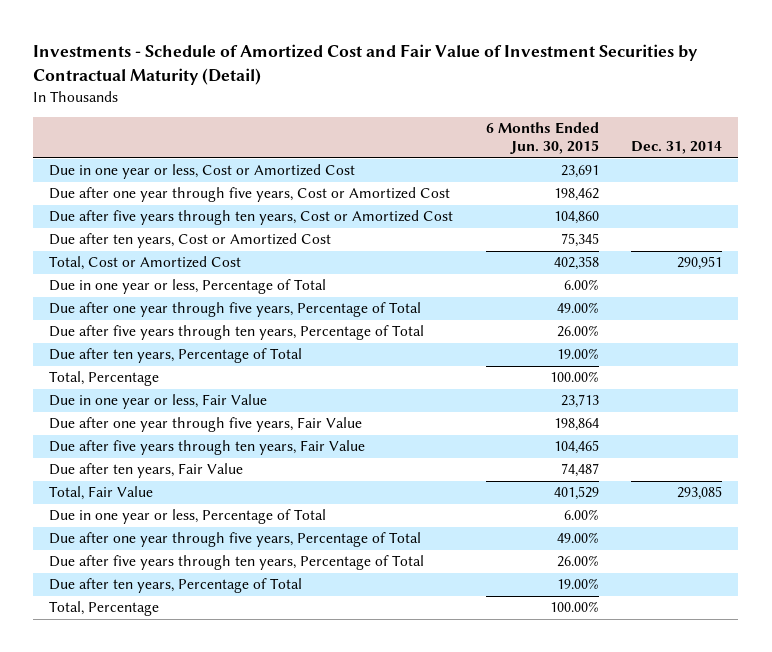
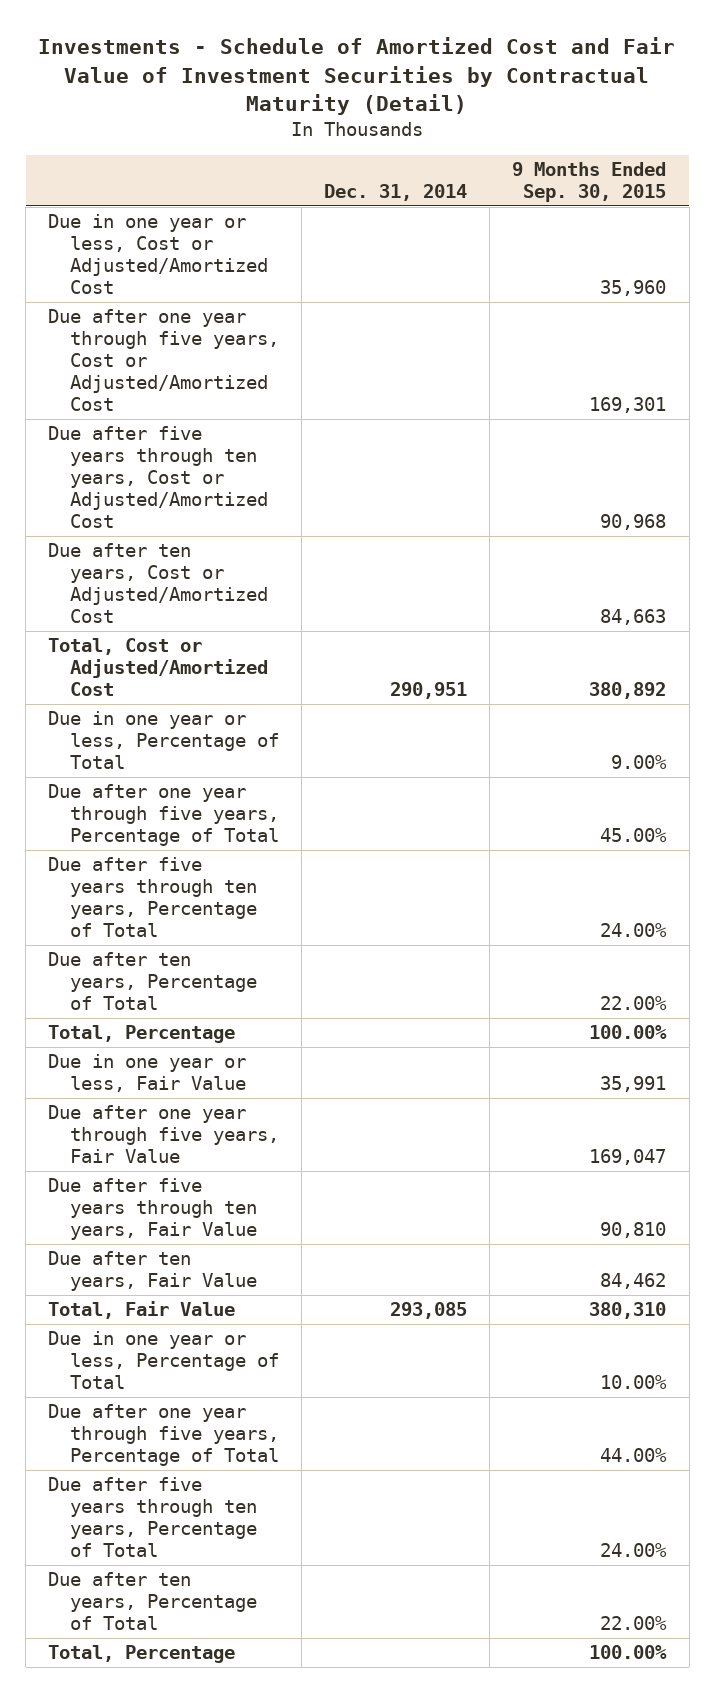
- | 6 Months Ended Jun. 30, 2015 | Dec. 31, 2014
+ | Dec. 31, 2014 | 9 Months Ended Sep. 30, 2015
- Due in one year or less, Cost or Amortized Cost | 23,691 |
- Due after one year through five years, Cost or Amortized Cost | 198,462 |
- Due after five years through ten years, Cost or Amortized Cost | 104,860 |
- Due after ten years, Cost or Amortized Cost | 75,345 |
- Total, Cost or Amortized Cost | 402,358 | 290,951
+ Due in one year or less, Cost or Adjusted/Amortized Cost | | 35,960
+ Due after one year through five years, Cost or Adjusted/Amortized Cost | | 169,301
+ Due after five years through ten years, Cost or Adjusted/Amortized Cost | | 90,968
+ Due after ten years, Cost or Adjusted/Amortized Cost | | 84,663
+ Total, Cost or Adjusted/Amortized Cost | 290,951 | 380,892

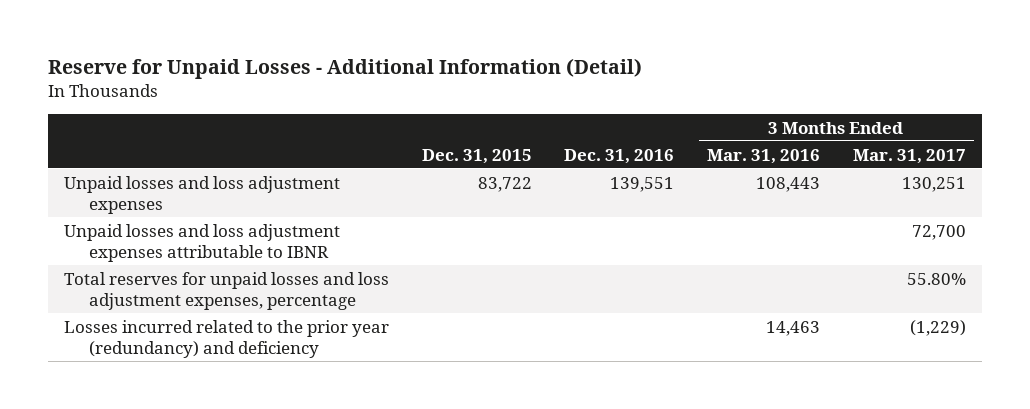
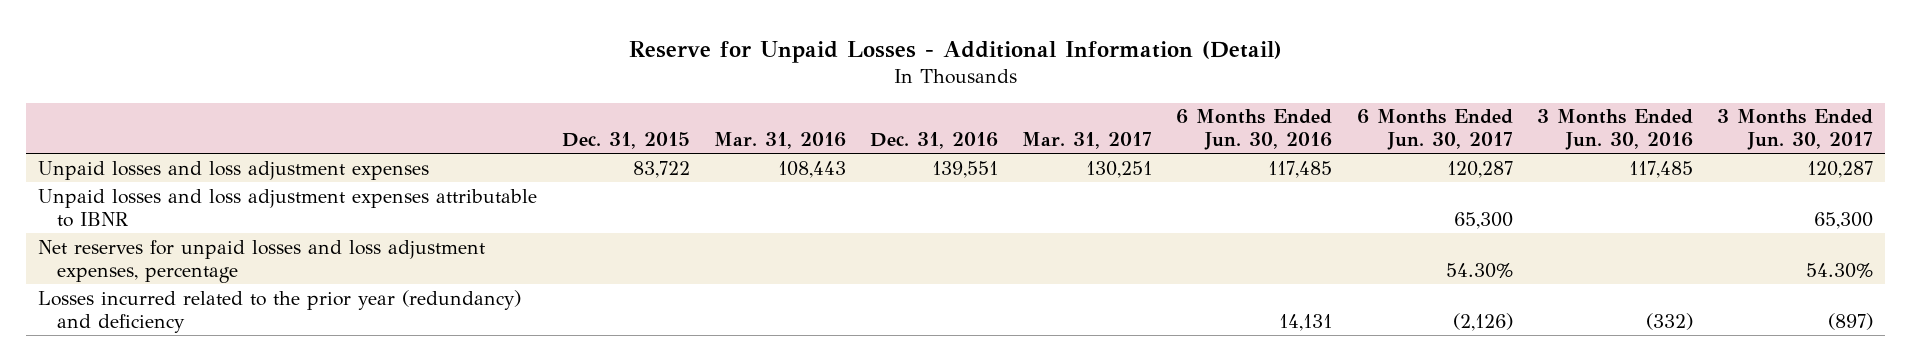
- | Dec. 31, 2015 | Dec. 31, 2016 | 3 Months Ended Mar. 31, 2016 | 3 Months Ended Mar. 31, 2017
+ | Dec. 31, 2015 | Mar. 31, 2016 | Dec. 31, 2016 | Mar. 31, 2017 | 6 Months Ended Jun. 30, 2016 | 6 Months Ended Jun. 30, 2017 | 3 Months Ended Jun. 30, 2016 | 3 Months Ended Jun. 30, 2017
- Total reserves for unpaid losses and loss adjustment expenses, percentage | | | | 55.80%
+ Net reserves for unpaid losses and loss adjustment expenses, percentage | | | | | | 54.30% | | 54.30%

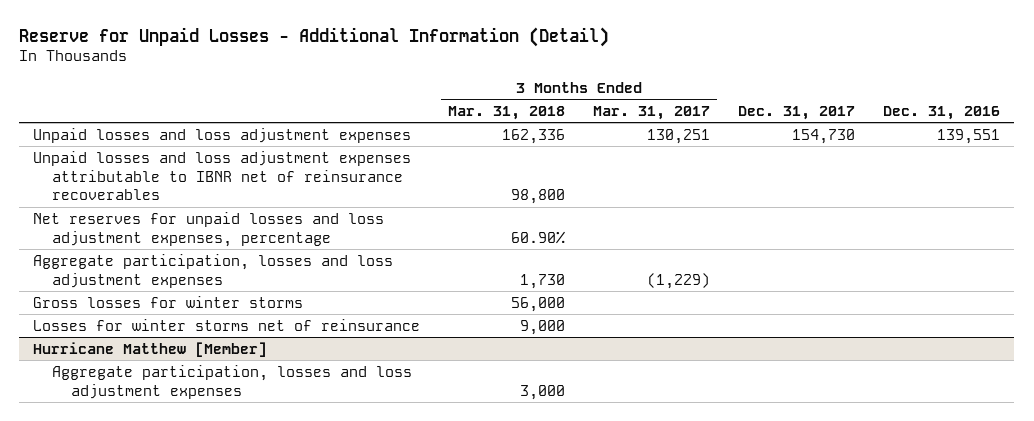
- | Dec. 31, 2015 | Mar. 31, 2016 | Dec. 31, 2016 | Mar. 31, 2017 | 6 Months Ended Jun. 30, 2016 | 6 Months Ended Jun. 30, 2017 | 3 Months Ended Jun. 30, 2016 | 3 Months Ended Jun. 30, 2017
+ | 3 Months Ended Mar. 31, 2018 | 3 Months Ended Mar. 31, 2017 | Dec. 31, 2017 | Dec. 31, 2016
- Unpaid losses and loss adjustment expenses attributable to IBNR | | | | | | 65,300 | | 65,300
+ Unpaid losses and loss adjustment expenses attributable to IBNR net of reinsurance recoverables | 98,800 | | |
- Losses incurred related to the prior year (redundancy) and deficiency | | | | | 14,131 | (2,126) | (332) | (897)
+ Aggregate participation, losses and loss adjustment expenses | 1,730 | (1,229) | |
+ Gross losses for winter storms | 56,000 | | |
+ Losses for winter storms net of reinsurance | 9,000 | | |
+ Hurricane Matthew [Member]
+ Aggregate participation, losses and loss adjustment expenses | 3,000 | | |

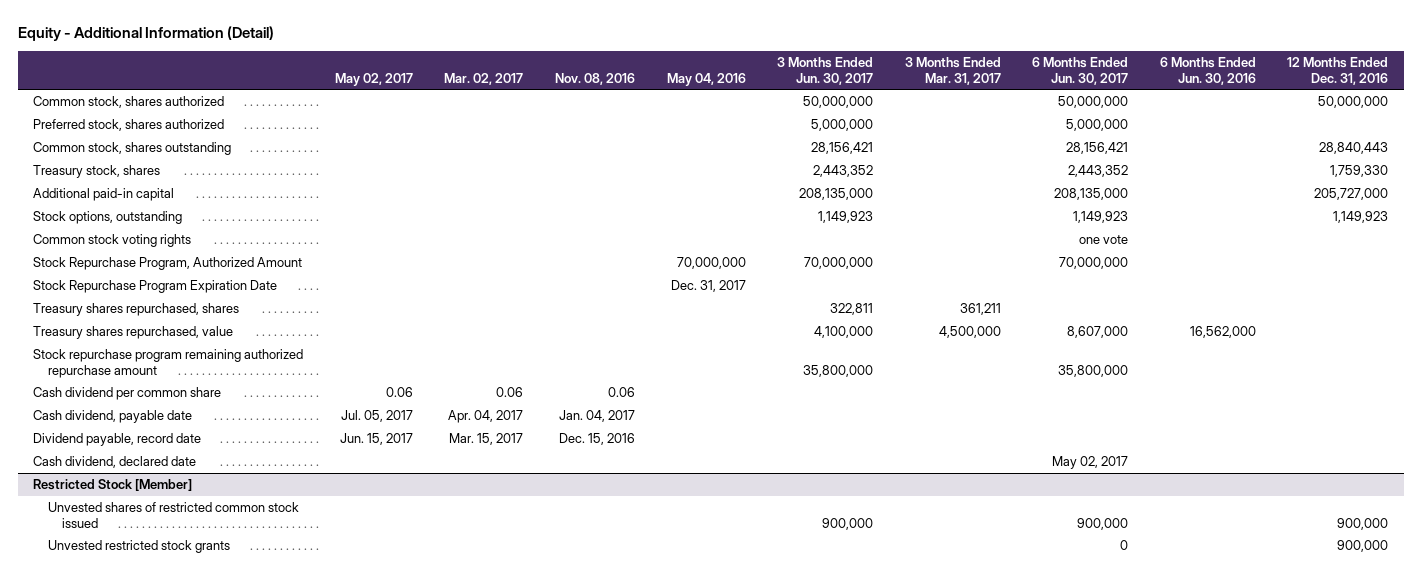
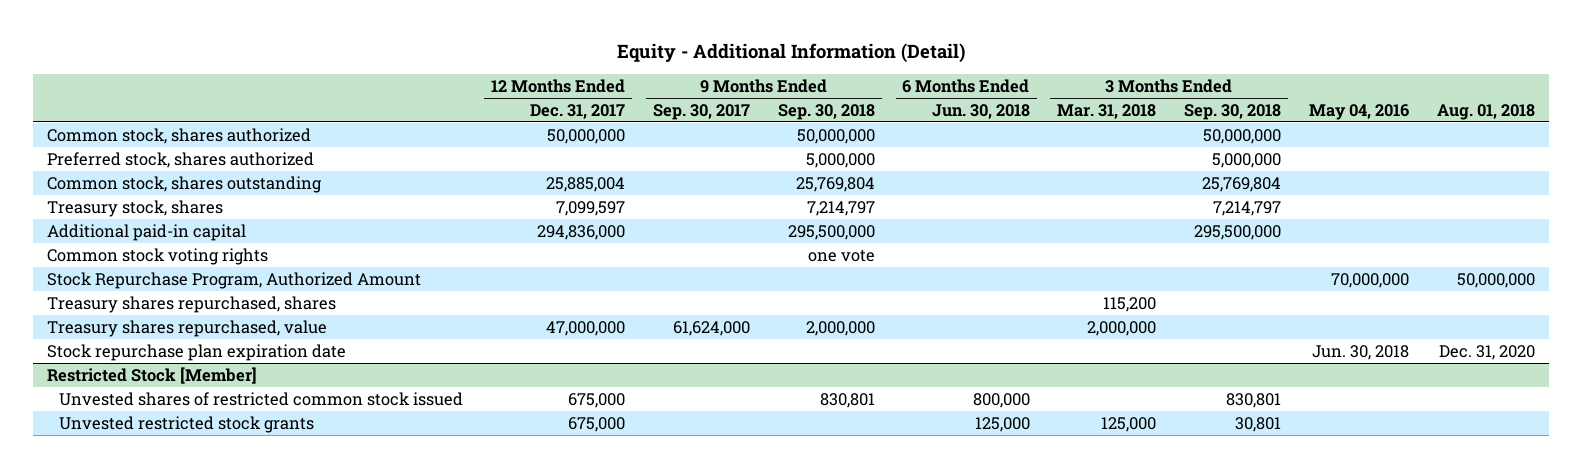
- | May 02, 2017 | Mar. 02, 2017 | Nov. 08, 2016 | May 04, 2016 | 3 Months Ended Jun. 30, 2017 | 3 Months Ended Mar. 31, 2017 | 6 Months Ended Jun. 30, 2017 | 6 Months Ended Jun. 30, 2016 | 12 Months Ended Dec. 31, 2016
+ | 12 Months Ended Dec. 31, 2017 | 9 Months Ended Sep. 30, 2017 | 9 Months Ended Sep. 30, 2018 | 6 Months Ended Jun. 30, 2018 | 3 Months Ended Mar. 31, 2018 | 3 Months Ended Sep. 30, 2018 | May 04, 2016 | Aug. 01, 2018
- Stock options, outstanding | | | | | 1,149,923 | | 1,149,923 | | 1,149,923
- Stock Repurchase Program Expiration Date | | | | Dec. 31, 2017 | | | | |
- Stock repurchase program remaining authorized repurchase amount | | | | | 35,800,000 | | 35,800,000 | |
- Cash dividend per common share | 0.06 | 0.06 | 0.06 | | | | | |
- Cash dividend, payable date | Jul. 05, 2017 | Apr. 04, 2017 | Jan. 04, 2017 | | | | | |
- Dividend payable, record date | Jun. 15, 2017 | Mar. 15, 2017 | Dec. 15, 2016 | | | | | |
- Cash dividend, declared date | | | | | | | May 02, 2017 | |
+ Stock repurchase plan expiration date | | | | | | | Jun. 30, 2018 | Dec. 31, 2020

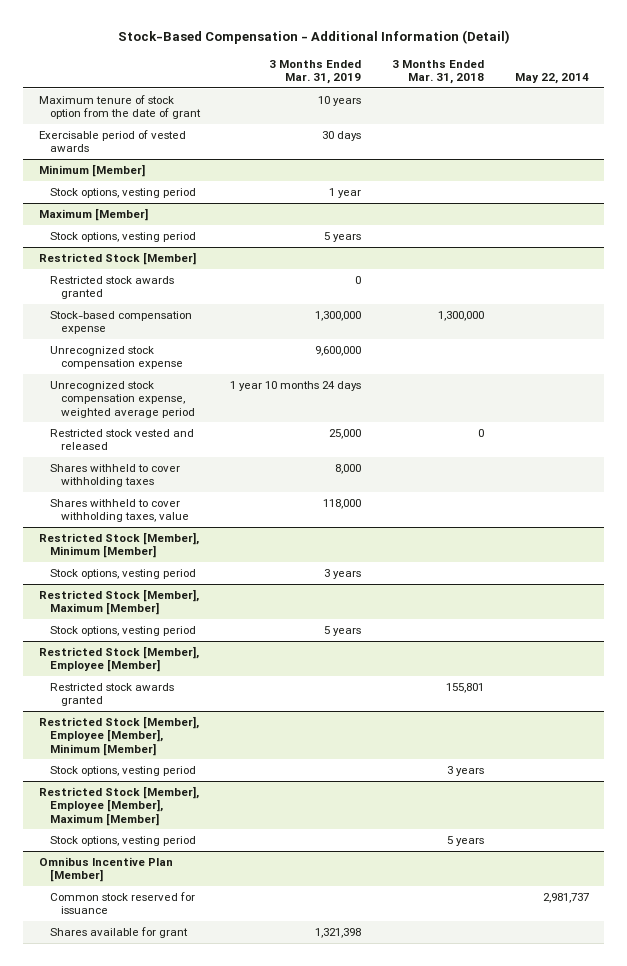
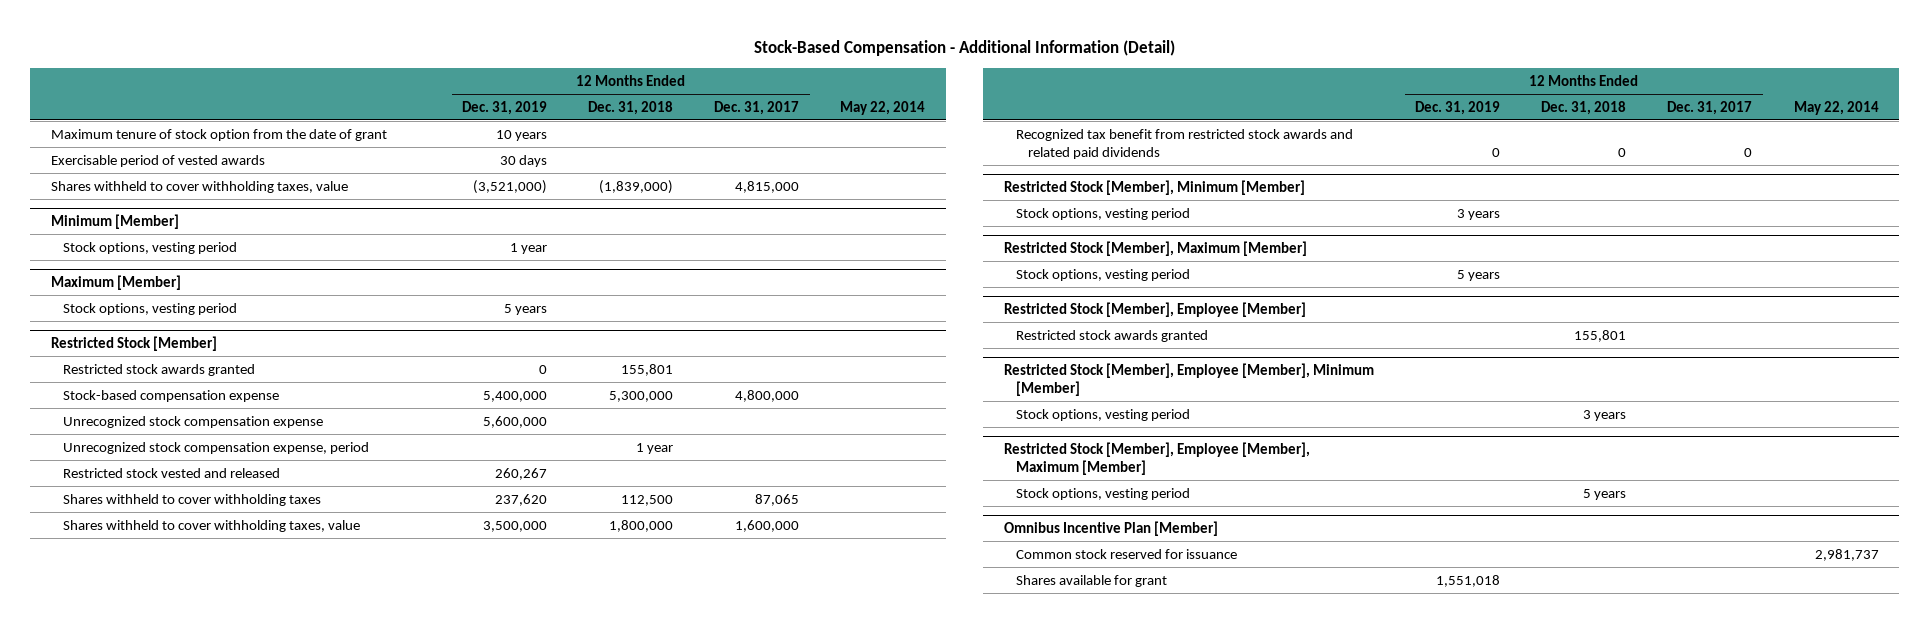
- | 3 Months Ended Mar. 31, 2019 | 3 Months Ended Mar. 31, 2018 | May 22, 2014
+ | 12 Months Ended Dec. 31, 2019 | 12 Months Ended Dec. 31, 2018 | 12 Months Ended Dec. 31, 2017 | May 22, 2014
+ Shares withheld to cover withholding taxes, value | (3,521,000) | (1,839,000) | 4,815,000 |
@ Restricted Stock [Member]
- Unrecognized stock compensation expense, weighted average period | 1 year 10 months 24 days | |
+ Unrecognized stock compensation expense, period | | 1 year | |
+ Recognized tax benefit from restricted stock awards and related paid dividends | 0 | 0 | 0 |

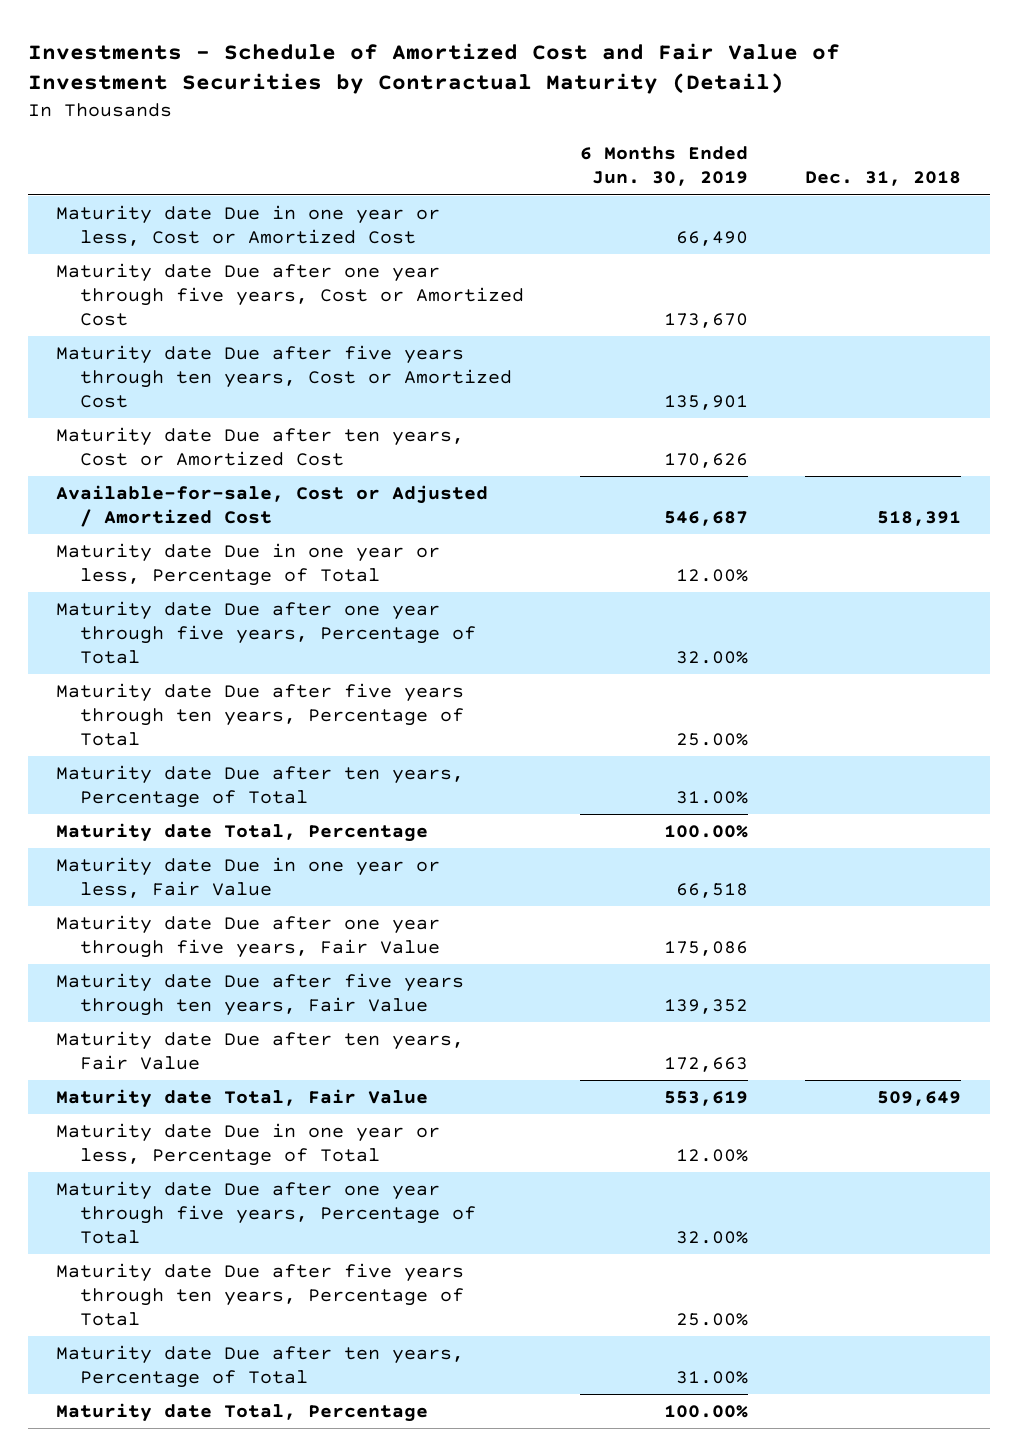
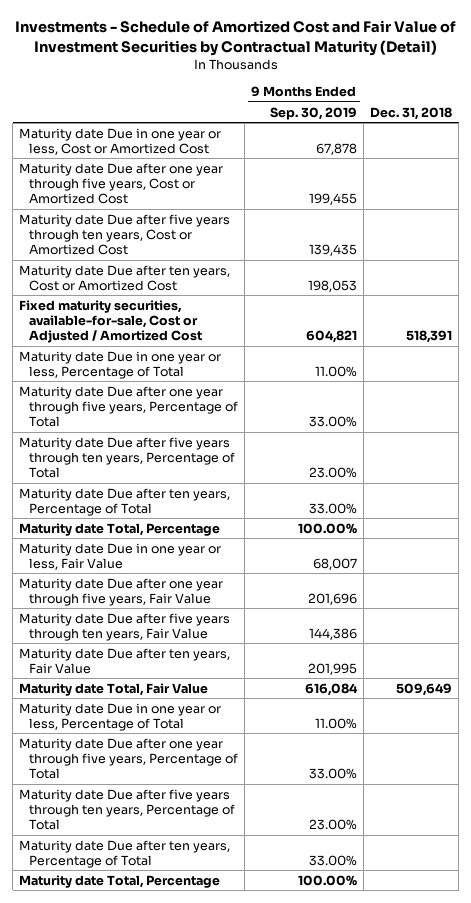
- | 6 Months Ended Jun. 30, 2019 | Dec. 31, 2018
+ | 9 Months Ended Sep. 30, 2019 | Dec. 31, 2018
- Available-for-sale, Cost or Adjusted / Amortized Cost | 546,687 | 518,391
+ Fixed maturity securities, available-for-sale, Cost or Adjusted / Amortized Cost | 604,821 | 518,391

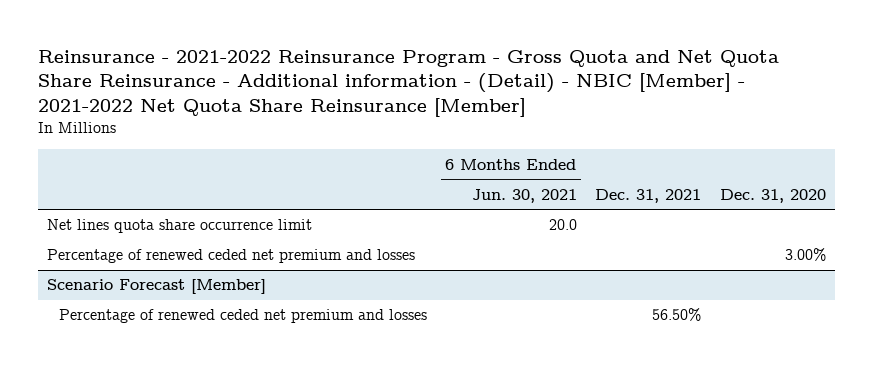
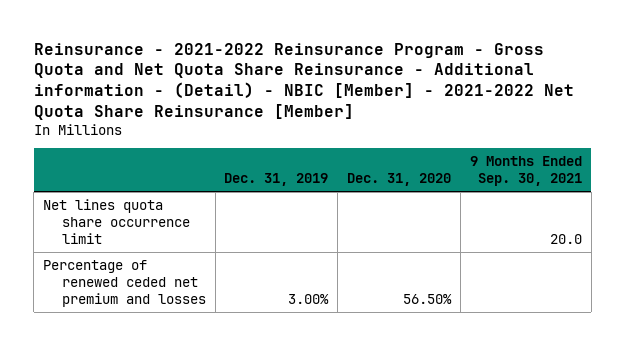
- | 6 Months Ended Jun. 30, 2021 | Dec. 31, 2021 | Dec. 31, 2020
+ | Dec. 31, 2019 | Dec. 31, 2020 | 9 Months Ended Sep. 30, 2021
- Percentage of renewed ceded net premium and losses | | | 3.00%
- Scenario Forecast [Member]
- Percentage of renewed ceded net premium and losses | | 56.50% |
+ Percentage of renewed ceded net premium and losses | 3.00% | 56.50% |

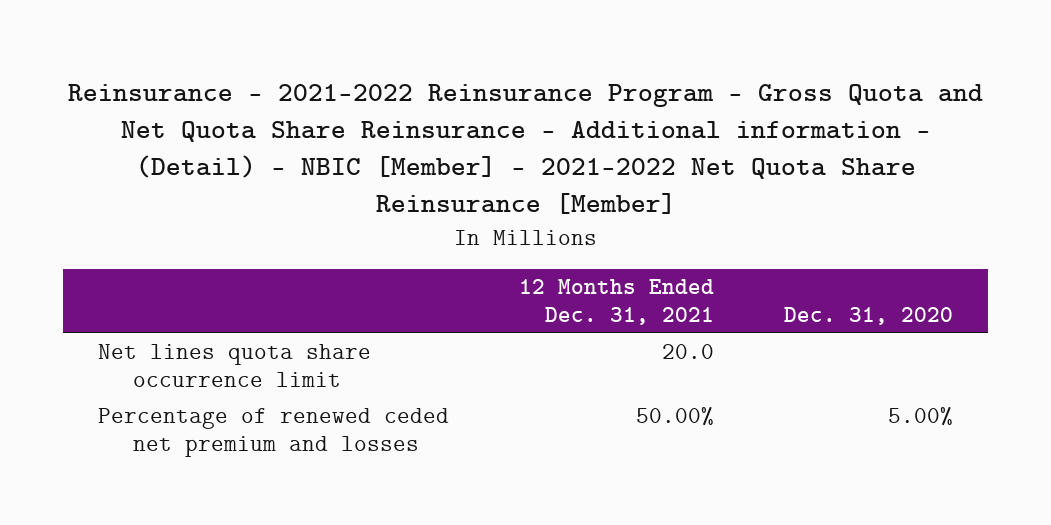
- | Dec. 31, 2019 | Dec. 31, 2020 | 9 Months Ended Sep. 30, 2021
+ | 12 Months Ended Dec. 31, 2021 | Dec. 31, 2020
- Percentage of renewed ceded net premium and losses | 3.00% | 56.50% |
+ Percentage of renewed ceded net premium and losses | 50.00% | 5.00%

